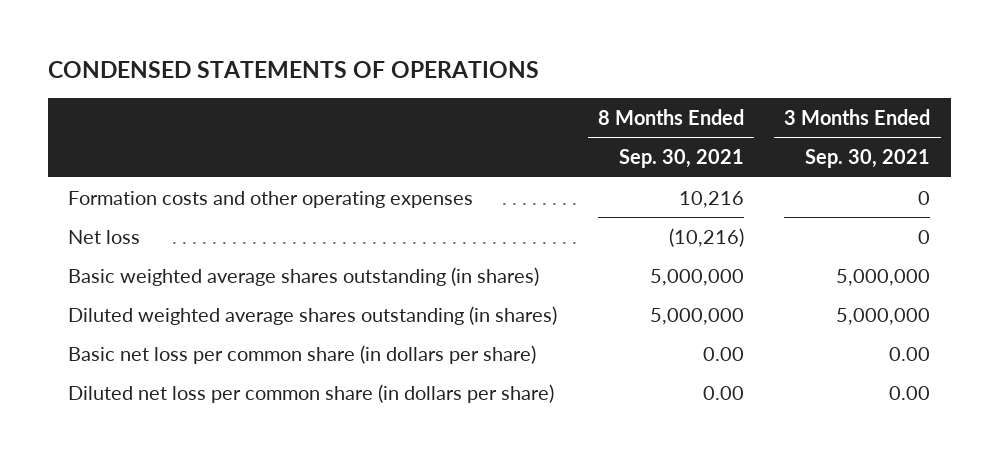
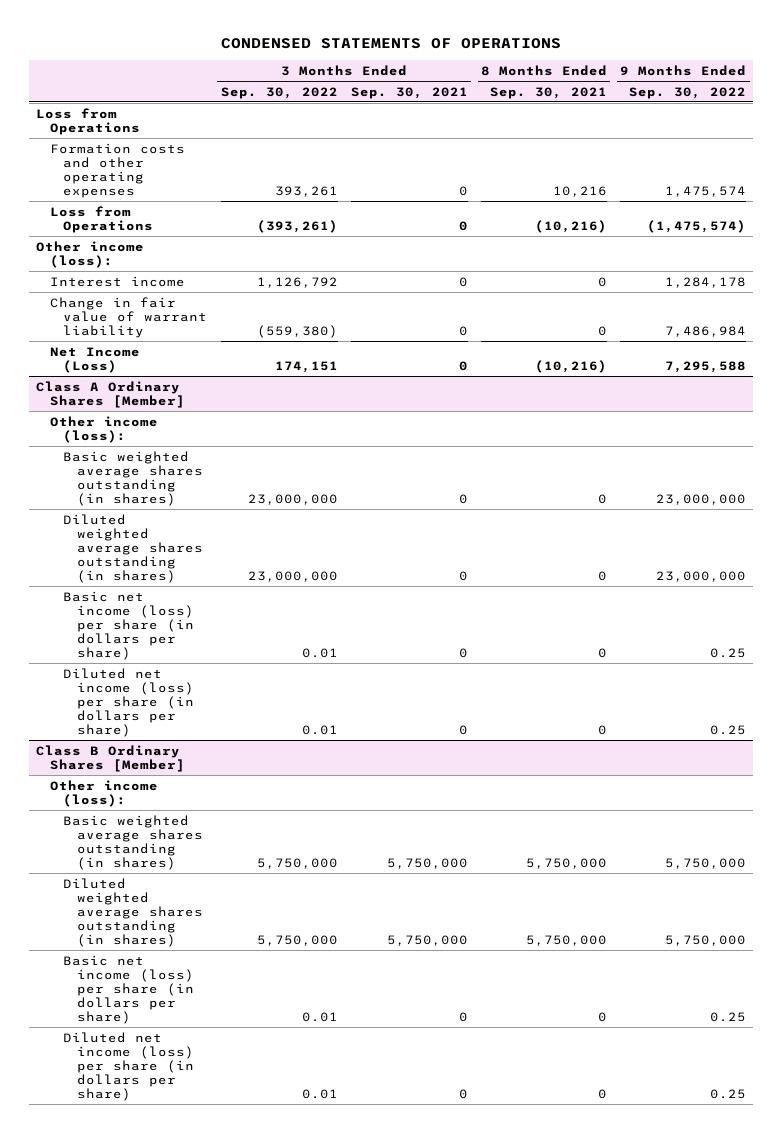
- | 8 Months Ended Sep. 30, 2021 | 3 Months Ended Sep. 30, 2021
+ | 3 Months Ended Sep. 30, 2022 | 3 Months Ended Sep. 30, 2021 | 8 Months Ended Sep. 30, 2021 | 9 Months Ended Sep. 30, 2022
+ Loss from Operations
- Net loss | (10,216) | 0
- Basic weighted average shares outstanding (in shares) | 5,000,000 | 5,000,000
- Diluted weighted average shares outstanding (in shares) | 5,000,000 | 5,000,000
- Basic net loss per common share (in dollars per share) | 0.00 | 0.00
- Diluted net loss per common share (in dollars per share) | 0.00 | 0.00
+ Loss from Operations | (393,261) | 0 | (10,216) | (1,475,574)
+ Other income (loss):
+ Interest income | 1,126,792 | 0 | 0 | 1,284,178
+ Change in fair value of warrant liability | (559,380) | 0 | 0 | 7,486,984
+ Net Income (Loss) | 174,151 | 0 | (10,216) | 7,295,588
+ Class A Ordinary Shares [Member]
+ Other income (loss):
+ Basic weighted average shares outstanding (in shares) | 23,000,000 | 0 | 0 | 23,000,000
+ Diluted weighted average shares outstanding (in shares) | 23,000,000 | 0 | 0 | 23,000,000
+ Basic net income (loss) per share (in dollars per share) | 0.01 | 0 | 0 | 0.25
+ Diluted net income (loss) per share (in dollars per share) | 0.01 | 0 | 0 | 0.25
+ Class B Ordinary Shares [Member]
+ Other income (loss):
+ Basic weighted average shares outstanding (in shares) | 5,750,000 | 5,750,000 | 5,750,000 | 5,750,000
+ Diluted weighted average shares outstanding (in shares) | 5,750,000 | 5,750,000 | 5,750,000 | 5,750,000
+ Basic net income (loss) per share (in dollars per share) | 0.01 | 0 | 0 | 0.25
+ Diluted net income (loss) per share (in dollars per share) | 0.01 | 0 | 0 | 0.25

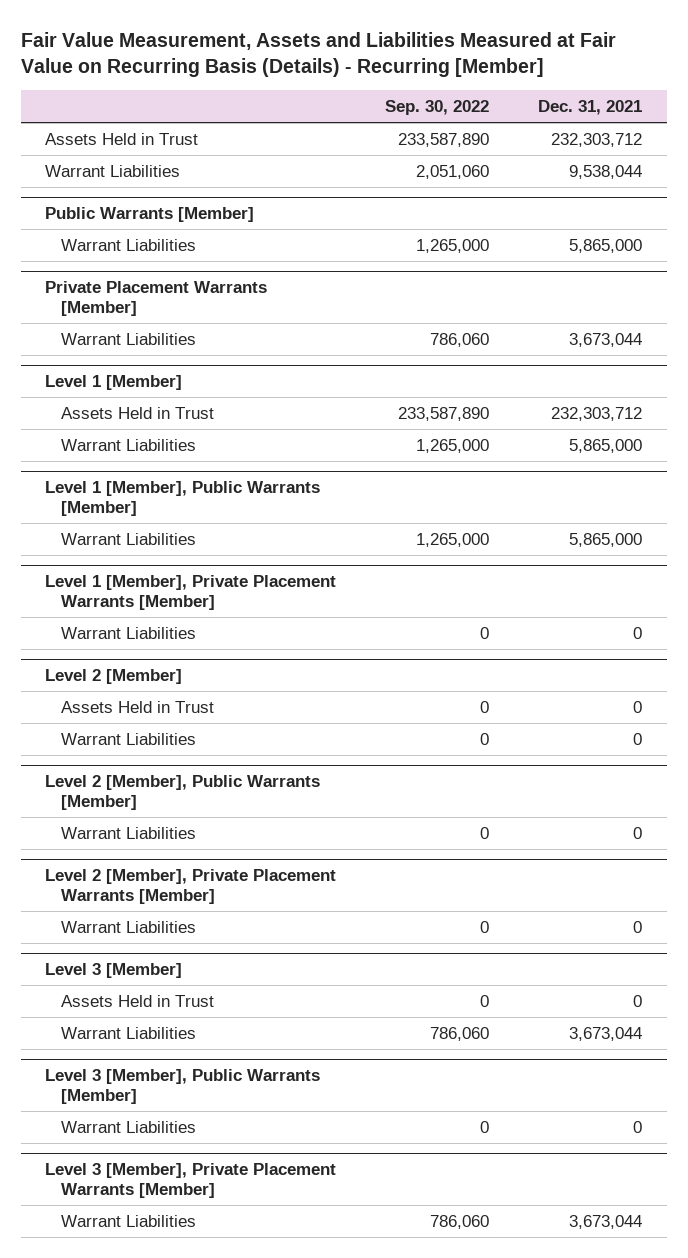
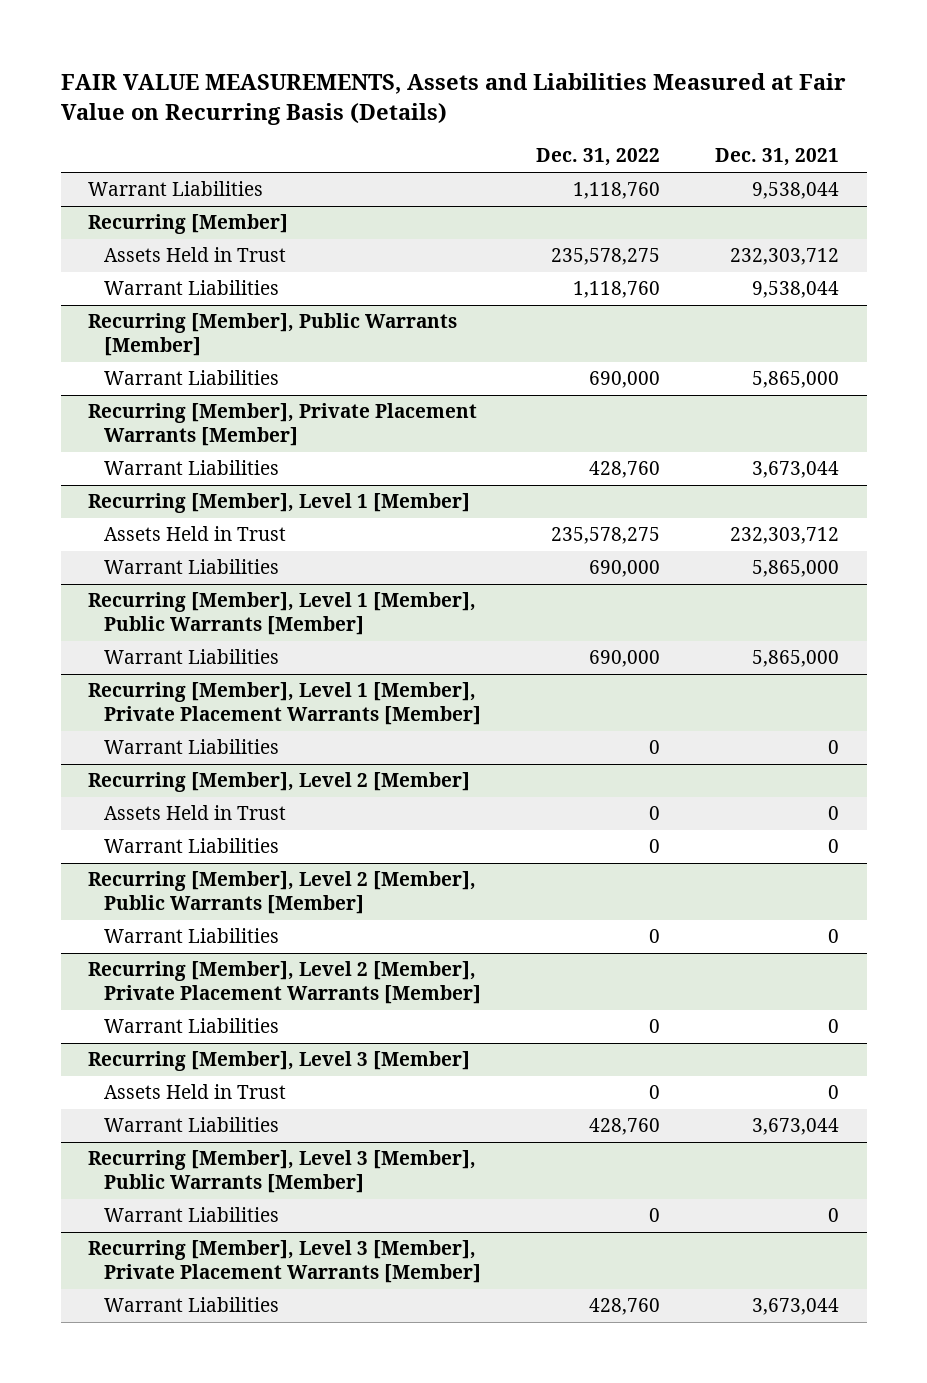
- Fair Value Measurement, Assets and Liabilities Measured at Fair Value on Recurring Basis (Details) - Recurring [Member]
+ FAIR VALUE MEASUREMENTS, Assets and Liabilities Measured at Fair Value on Recurring Basis (Details)
- | Sep. 30, 2022 | Dec. 31, 2021
+ | Dec. 31, 2022 | Dec. 31, 2021
+ Warrant Liabilities | 1,118,760 | 9,538,044
+ Recurring [Member]
- Public Warrants [Member]
+ Recurring [Member], Public Warrants [Member]
- Private Placement Warrants [Member]
+ Recurring [Member], Private Placement Warrants [Member]
- Level 1 [Member]
+ Recurring [Member], Level 1 [Member]
- Level 1 [Member], Public Warrants [Member]
+ Recurring [Member], Level 1 [Member], Public Warrants [Member]
- Level 1 [Member], Private Placement Warrants [Member]
+ Recurring [Member], Level 1 [Member], Private Placement Warrants [Member]
- Level 2 [Member]
+ Recurring [Member], Level 2 [Member]
- Level 2 [Member], Public Warrants [Member]
+ Recurring [Member], Level 2 [Member], Public Warrants [Member]
- Level 2 [Member], Private Placement Warrants [Member]
+ Recurring [Member], Level 2 [Member], Private Placement Warrants [Member]
- Level 3 [Member]
+ Recurring [Member], Level 3 [Member]
- Level 3 [Member], Public Warrants [Member]
+ Recurring [Member], Level 3 [Member], Public Warrants [Member]
- Level 3 [Member], Private Placement Warrants [Member]
+ Recurring [Member], Level 3 [Member], Private Placement Warrants [Member]

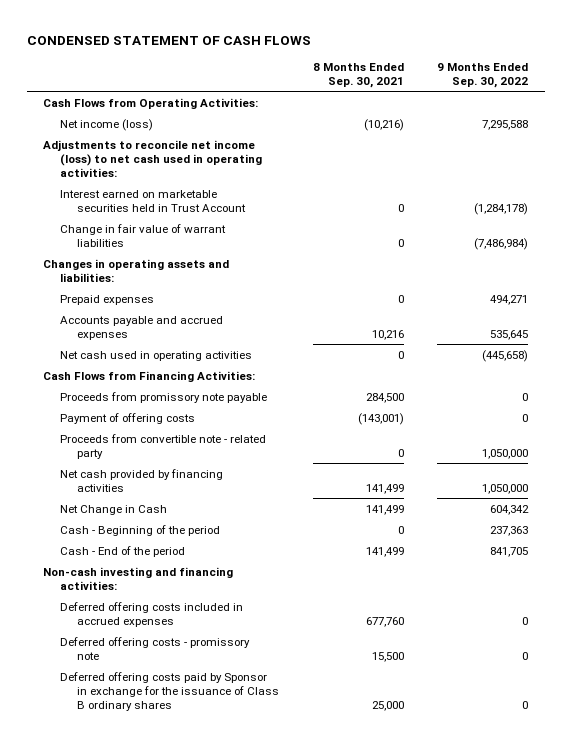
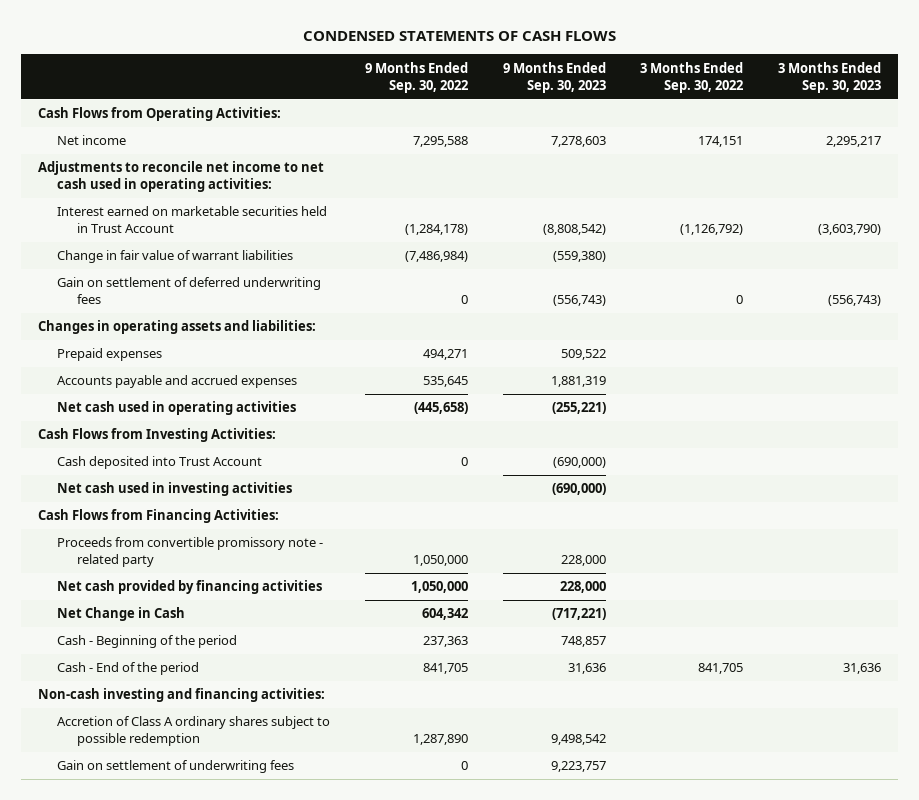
- CONDENSED STATEMENT OF CASH FLOWS
+ CONDENSED STATEMENTS OF CASH FLOWS
- | 8 Months Ended Sep. 30, 2021 | 9 Months Ended Sep. 30, 2022
+ | 9 Months Ended Sep. 30, 2022 | 9 Months Ended Sep. 30, 2023 | 3 Months Ended Sep. 30, 2022 | 3 Months Ended Sep. 30, 2023
- Net income (loss) | (10,216) | 7,295,588
- Adjustments to reconcile net income (loss) to net cash used in operating activities:
+ Net income | 7,295,588 | 7,278,603 | 174,151 | 2,295,217
+ Adjustments to reconcile net income to net cash used in operating activities:
+ Gain on settlement of deferred underwriting fees | 0 | (556,743) | 0 | (556,743)
+ Cash Flows from Investing Activities:
+ Cash deposited into Trust Account | 0 | (690,000) | |
+ Net cash used in investing activities | | (690,000) | |
- Proceeds from promissory note payable | 284,500 | 0
- Payment of offering costs | (143,001) | 0
- Proceeds from convertible note - related party | 0 | 1,050,000
+ Proceeds from convertible promissory note - related party | 1,050,000 | 228,000 | |
- Deferred offering costs included in accrued expenses | 677,760 | 0
- Deferred offering costs - promissory note | 15,500 | 0
- Deferred offering costs paid by Sponsor in exchange for the issuance of Class B ordinary shares | 25,000 | 0
+ Accretion of Class A ordinary shares subject to possible redemption | 1,287,890 | 9,498,542 | |
+ Gain on settlement of underwriting fees | 0 | 9,223,757 | |

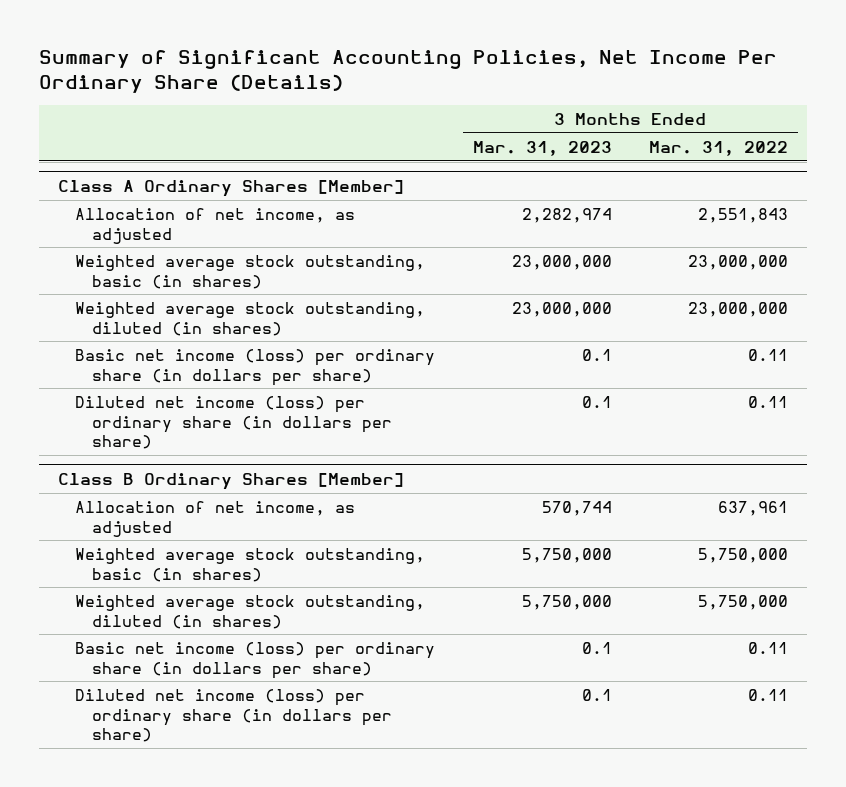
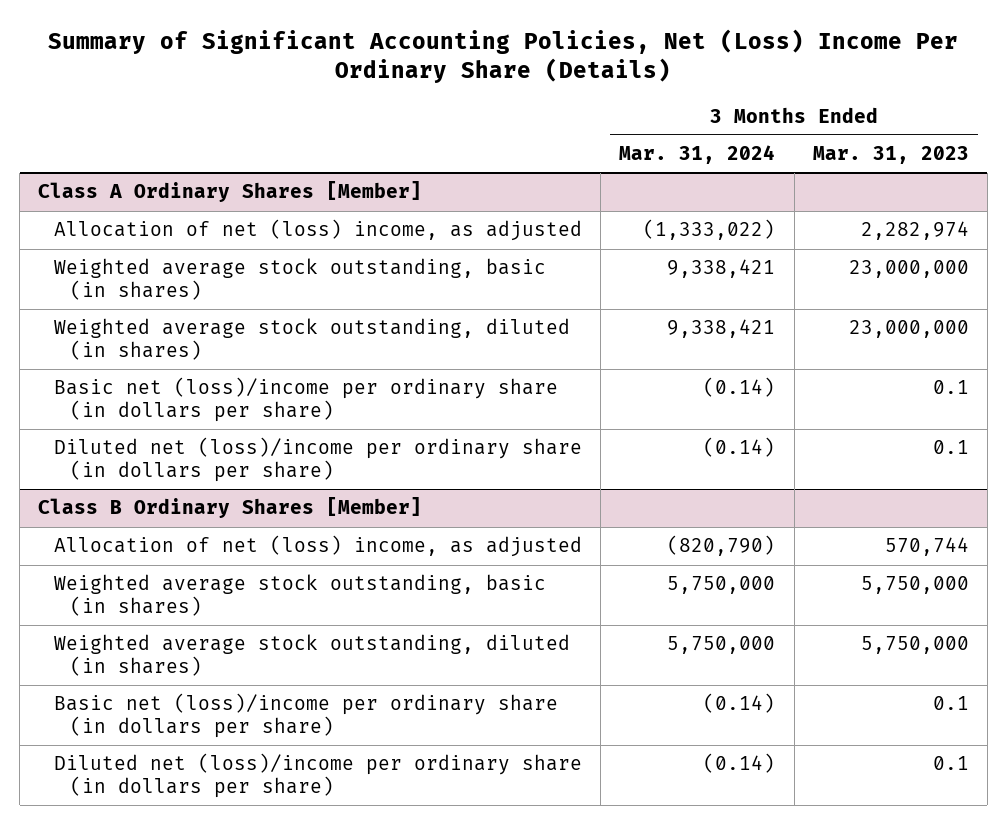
- Summary of Significant Accounting Policies, Net Income Per Ordinary Share (Details)
+ Summary of Significant Accounting Policies, Net (Loss) Income Per Ordinary Share (Details)
- | 3 Months Ended Mar. 31, 2023 | 3 Months Ended Mar. 31, 2022
+ | 3 Months Ended Mar. 31, 2024 | 3 Months Ended Mar. 31, 2023
@ Class A Ordinary Shares [Member]
- Allocation of net income, as adjusted | 2,282,974 | 2,551,843
+ Allocation of net (loss) income, as adjusted | (1,333,022) | 2,282,974
- Basic net income (loss) per ordinary share (in dollars per share) | 0.1 | 0.11
- Diluted net income (loss) per ordinary share (in dollars per share) | 0.1 | 0.11
+ Basic net (loss)/income per ordinary share (in dollars per share) | (0.14) | 0.1
+ Diluted net (loss)/income per ordinary share (in dollars per share) | (0.14) | 0.1
@ Class B Ordinary Shares [Member]
- Allocation of net income, as adjusted | 570,744 | 637,961
+ Allocation of net (loss) income, as adjusted | (820,790) | 570,744
- Basic net income (loss) per ordinary share (in dollars per share) | 0.1 | 0.11
- Diluted net income (loss) per ordinary share (in dollars per share) | 0.1 | 0.11
+ Basic net (loss)/income per ordinary share (in dollars per share) | (0.14) | 0.1
+ Diluted net (loss)/income per ordinary share (in dollars per share) | (0.14) | 0.1

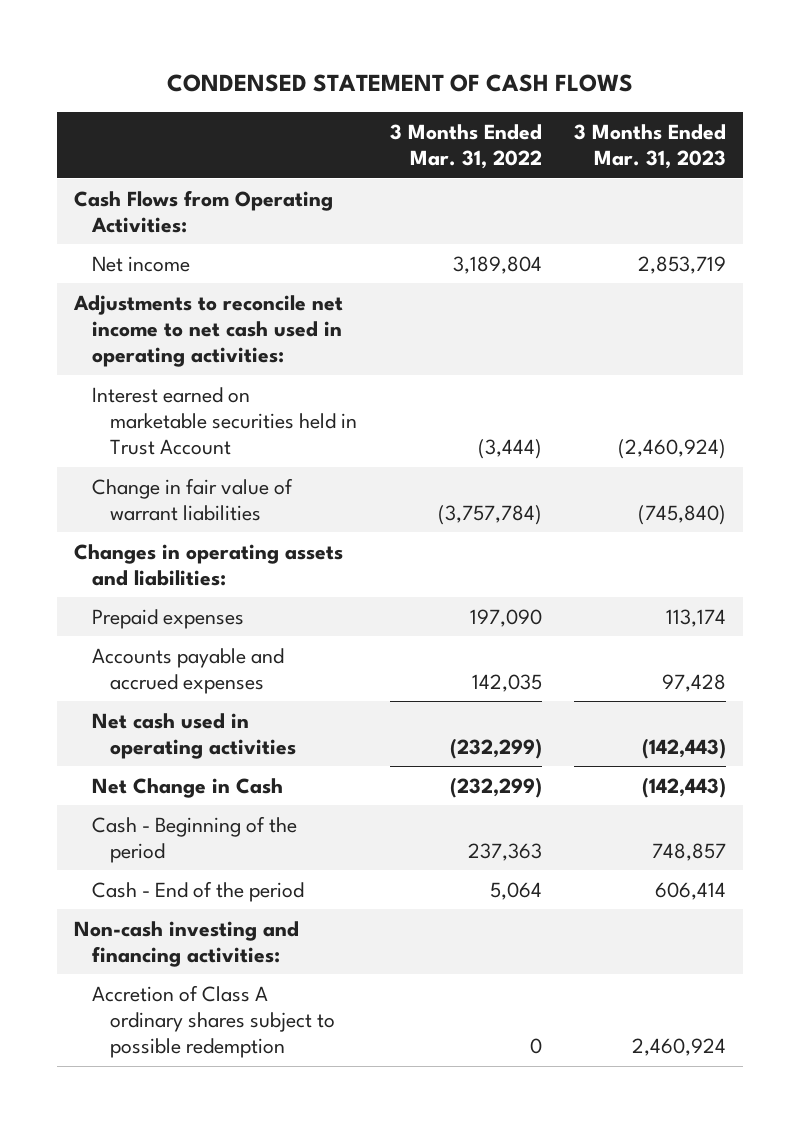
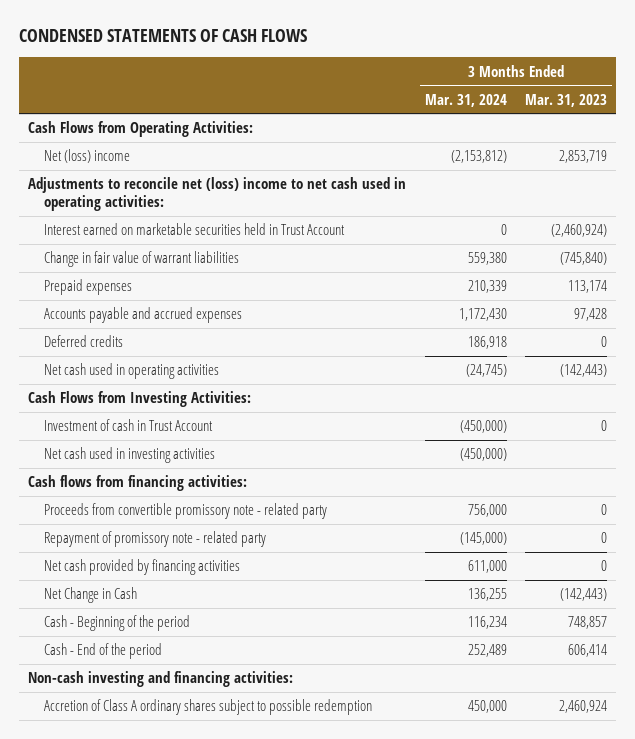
- CONDENSED STATEMENT OF CASH FLOWS
+ CONDENSED STATEMENTS OF CASH FLOWS
- | 3 Months Ended Mar. 31, 2022 | 3 Months Ended Mar. 31, 2023
+ | 3 Months Ended Mar. 31, 2024 | 3 Months Ended Mar. 31, 2023
- Net income | 3,189,804 | 2,853,719
- Adjustments to reconcile net income to net cash used in operating activities:
+ Net (loss) income | (2,153,812) | 2,853,719
+ Adjustments to reconcile net (loss) income to net cash used in operating activities:
- Changes in operating assets and liabilities:
+ Deferred credits | 186,918 | 0
+ Cash Flows from Investing Activities:
+ Investment of cash in Trust Account | (450,000) | 0
+ Net cash used in investing activities | (450,000) |
+ Cash flows from financing activities:
+ Proceeds from convertible promissory note - related party | 756,000 | 0
+ Repayment of promissory note - related party | (145,000) | 0
+ Net cash provided by financing activities | 611,000 | 0

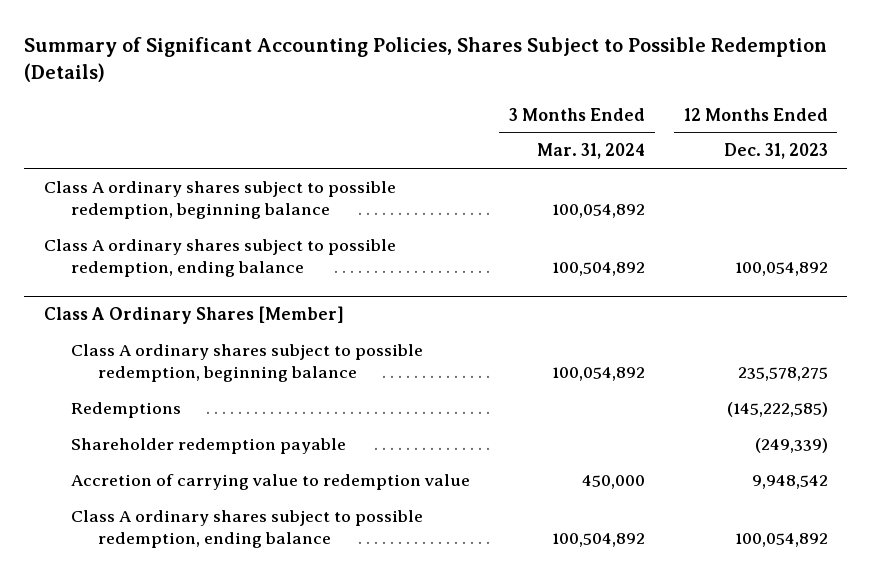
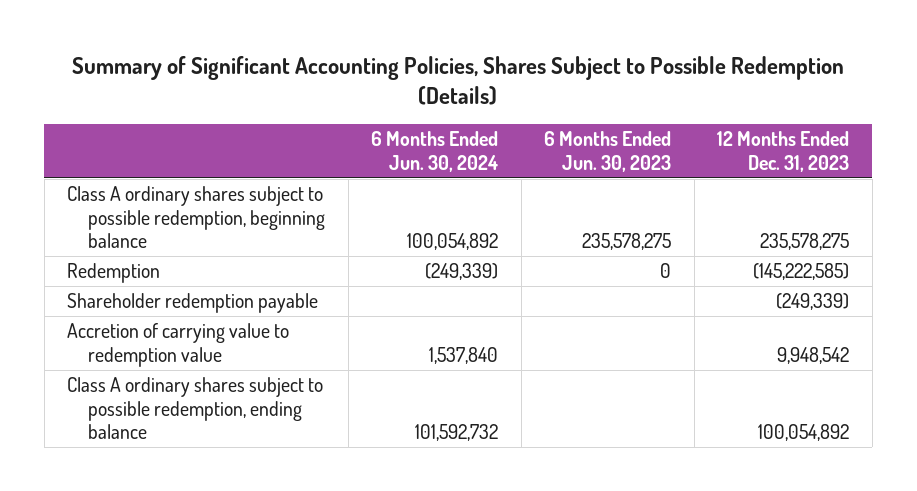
- | 3 Months Ended Mar. 31, 2024 | 12 Months Ended Dec. 31, 2023
+ | 6 Months Ended Jun. 30, 2024 | 6 Months Ended Jun. 30, 2023 | 12 Months Ended Dec. 31, 2023
- Class A ordinary shares subject to possible redemption, beginning balance | 100,054,892 |
- Class A ordinary shares subject to possible redemption, ending balance | 100,504,892 | 100,054,892
- Class A Ordinary Shares [Member]
- Redemptions | | (145,222,585)
+ Redemption | (249,339) | 0 | (145,222,585)

